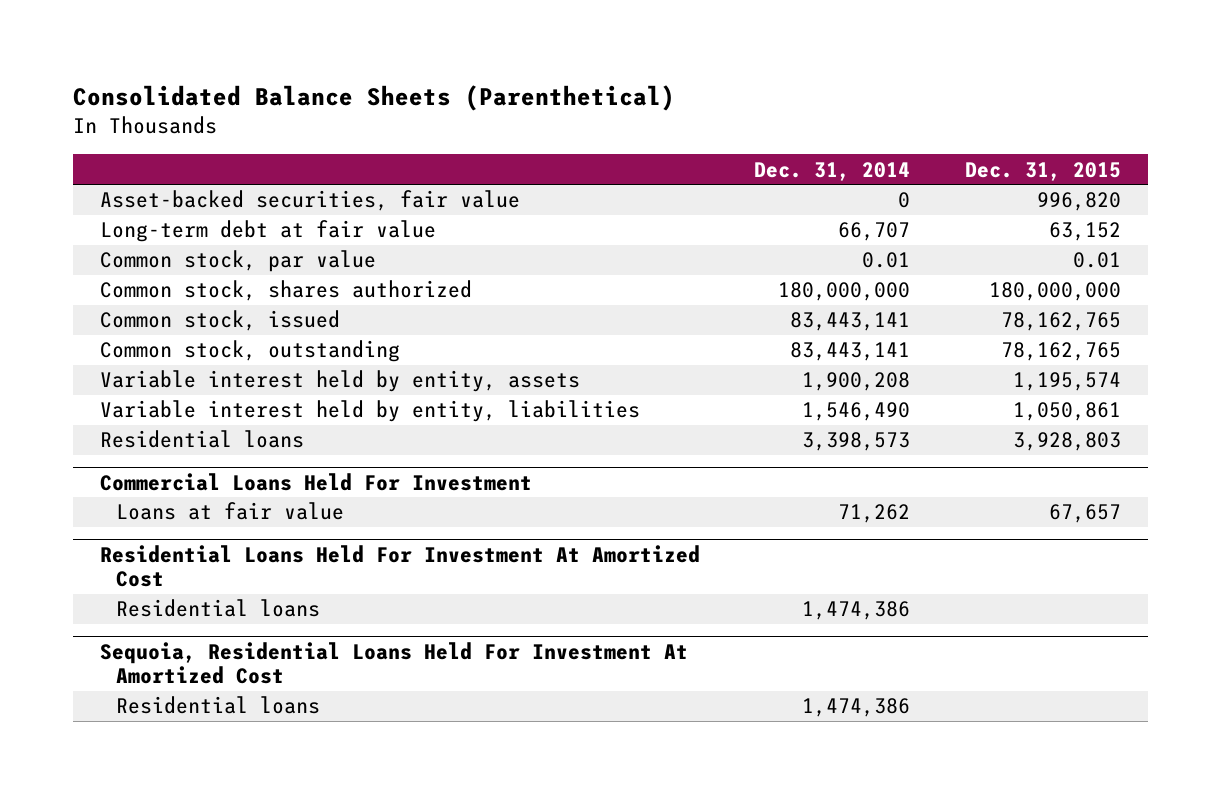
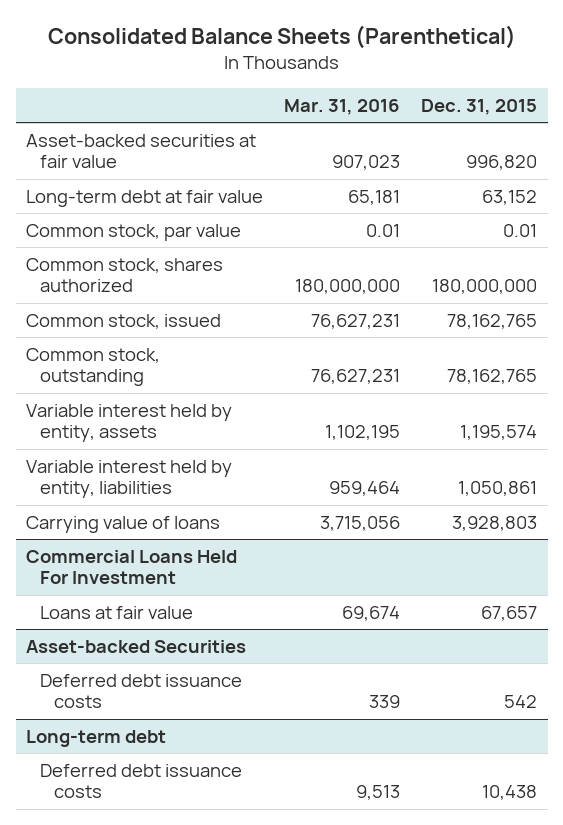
- | Dec. 31, 2014 | Dec. 31, 2015
+ | Mar. 31, 2016 | Dec. 31, 2015
- Asset-backed securities, fair value | 0 | 996,820
+ Asset-backed securities at fair value | 907,023 | 996,820
- Residential loans | 3,398,573 | 3,928,803
+ Carrying value of loans | 3,715,056 | 3,928,803
- Residential Loans Held For Investment At Amortized Cost
- Residential loans | 1,474,386 |
- Sequoia, Residential Loans Held For Investment At Amortized Cost
- Residential loans | 1,474,386 |
+ Asset-backed Securities
+ Deferred debt issuance costs | 339 | 542
+ Long-term debt
+ Deferred debt issuance costs | 9,513 | 10,438

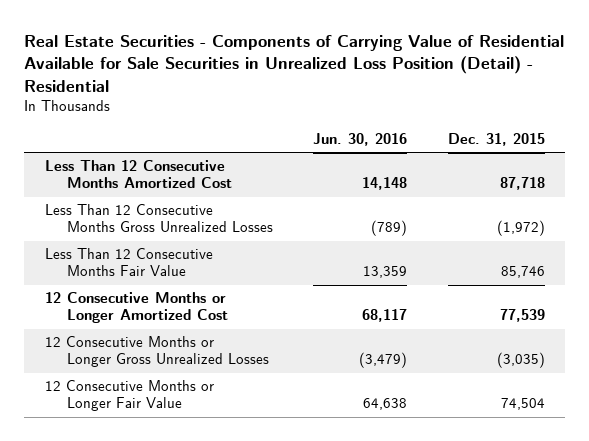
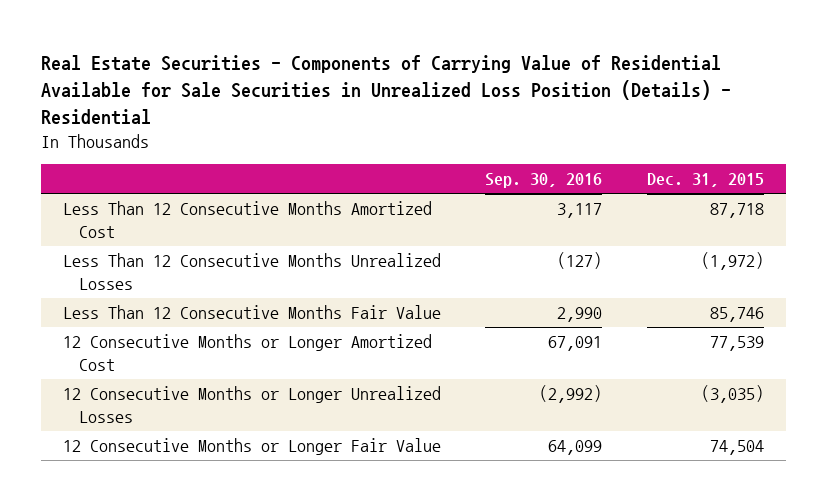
- Real Estate Securities - Components of Carrying Value of Residential Available for Sale Securities in Unrealized Loss Position (Detail) - Residential
+ Real Estate Securities - Components of Carrying Value of Residential Available for Sale Securities in Unrealized Loss Position (Details) - Residential
- | Jun. 30, 2016 | Dec. 31, 2015
+ | Sep. 30, 2016 | Dec. 31, 2015
- Less Than 12 Consecutive Months Gross Unrealized Losses | (789) | (1,972)
+ Less Than 12 Consecutive Months Unrealized Losses | (127) | (1,972)
- 12 Consecutive Months or Longer Gross Unrealized Losses | (3,479) | (3,035)
+ 12 Consecutive Months or Longer Unrealized Losses | (2,992) | (3,035)

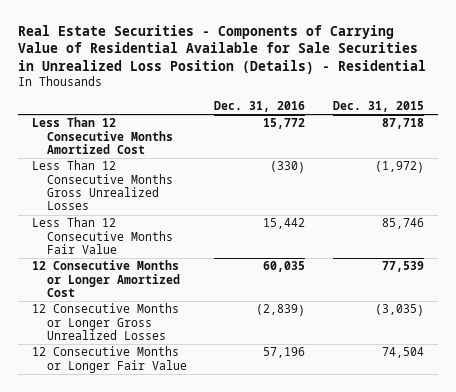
- | Sep. 30, 2016 | Dec. 31, 2015
+ | Dec. 31, 2016 | Dec. 31, 2015
- Less Than 12 Consecutive Months Unrealized Losses | (127) | (1,972)
+ Less Than 12 Consecutive Months Gross Unrealized Losses | (330) | (1,972)
- 12 Consecutive Months or Longer Unrealized Losses | (2,992) | (3,035)
+ 12 Consecutive Months or Longer Gross Unrealized Losses | (2,839) | (3,035)

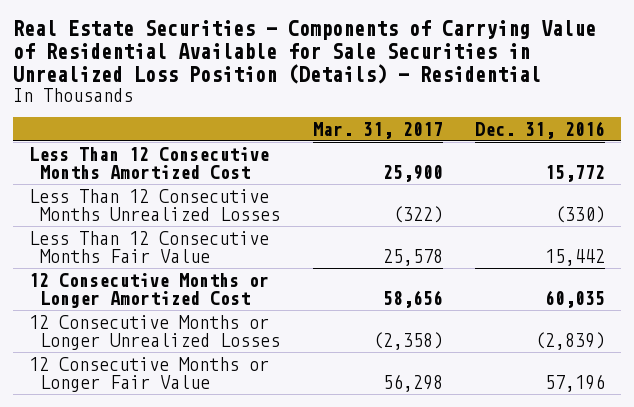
- | Dec. 31, 2016 | Dec. 31, 2015
+ | Mar. 31, 2017 | Dec. 31, 2016
- Less Than 12 Consecutive Months Gross Unrealized Losses | (330) | (1,972)
+ Less Than 12 Consecutive Months Unrealized Losses | (322) | (330)
- 12 Consecutive Months or Longer Gross Unrealized Losses | (2,839) | (3,035)
+ 12 Consecutive Months or Longer Unrealized Losses | (2,358) | (2,839)

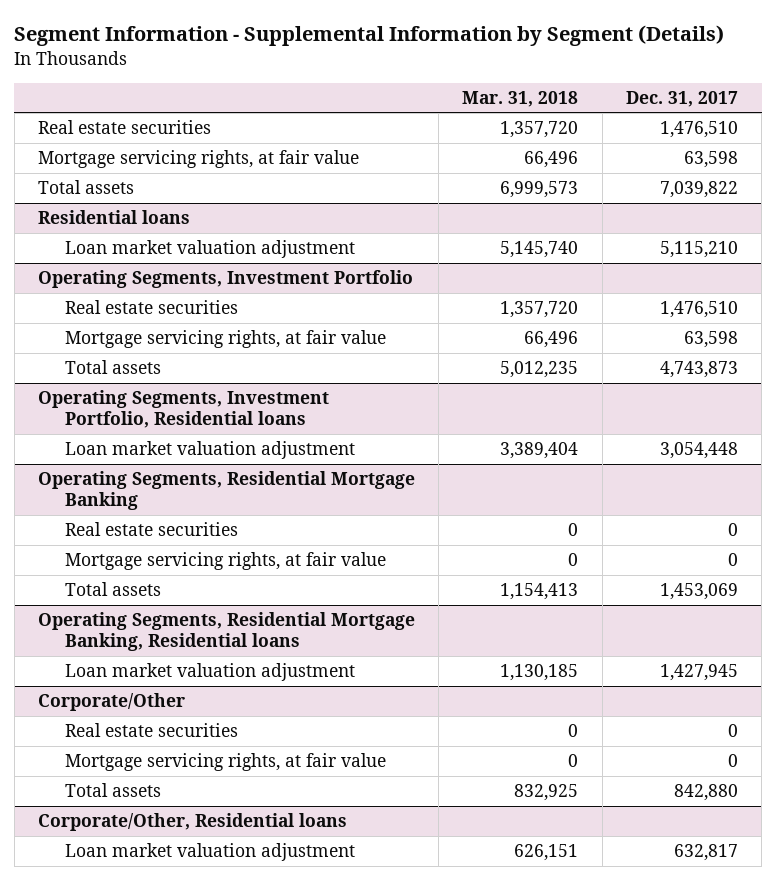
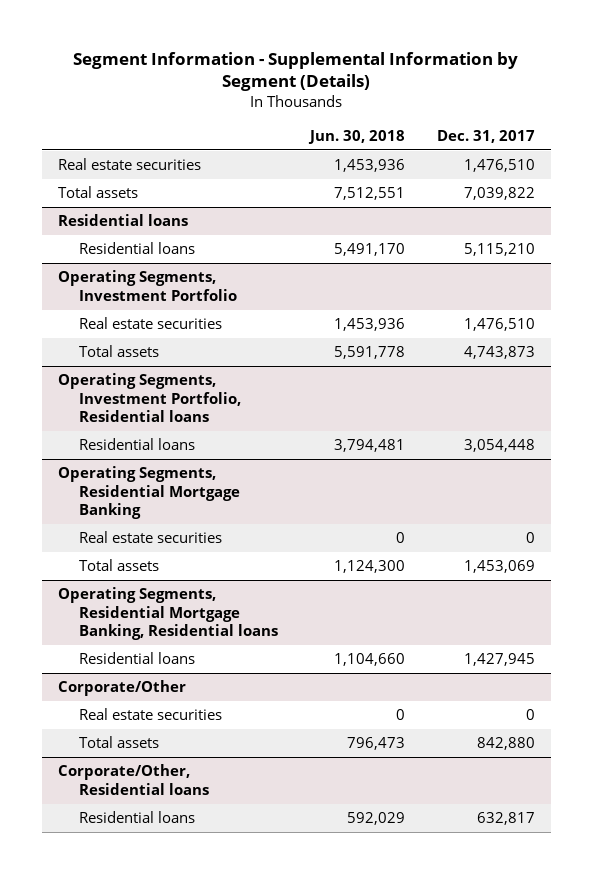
- | Mar. 31, 2018 | Dec. 31, 2017
+ | Jun. 30, 2018 | Dec. 31, 2017
- Mortgage servicing rights, at fair value | 66,496 | 63,598
@ Residential loans
- Loan market valuation adjustment | 5,145,740 | 5,115,210
+ Residential loans | 5,491,170 | 5,115,210
@ Operating Segments, Investment Portfolio
- Mortgage servicing rights, at fair value | 66,496 | 63,598
@ Operating Segments, Investment Portfolio, Residential loans
- Loan market valuation adjustment | 3,389,404 | 3,054,448
+ Residential loans | 3,794,481 | 3,054,448
@ Operating Segments, Residential Mortgage Banking
- Mortgage servicing rights, at fair value | 0 | 0
@ Operating Segments, Residential Mortgage Banking, Residential loans
- Loan market valuation adjustment | 1,130,185 | 1,427,945
+ Residential loans | 1,104,660 | 1,427,945
@ Corporate/Other
- Mortgage servicing rights, at fair value | 0 | 0
@ Corporate/Other, Residential loans
- Loan market valuation adjustment | 626,151 | 632,817
+ Residential loans | 592,029 | 632,817

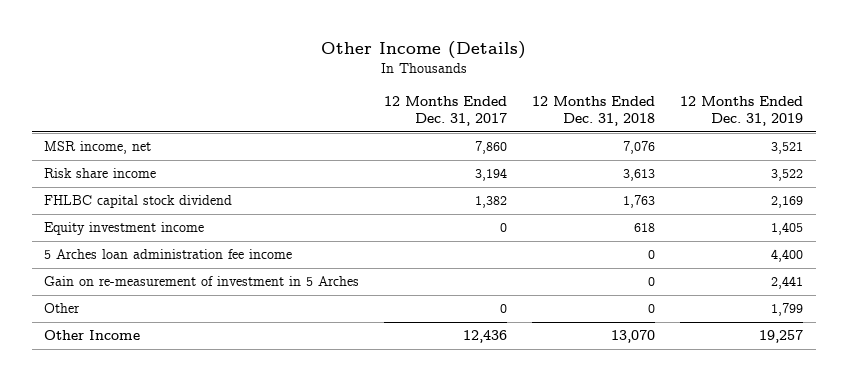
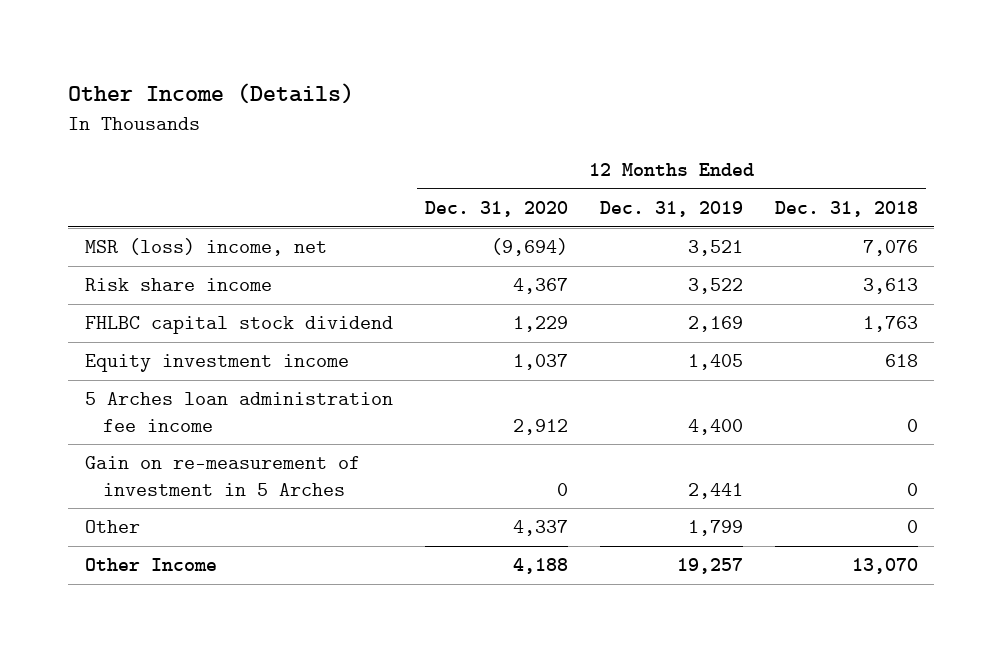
- | 12 Months Ended Dec. 31, 2017 | 12 Months Ended Dec. 31, 2018 | 12 Months Ended Dec. 31, 2019
+ | 12 Months Ended Dec. 31, 2020 | 12 Months Ended Dec. 31, 2019 | 12 Months Ended Dec. 31, 2018
- MSR income, net | 7,860 | 7,076 | 3,521
+ MSR (loss) income, net | (9,694) | 3,521 | 7,076

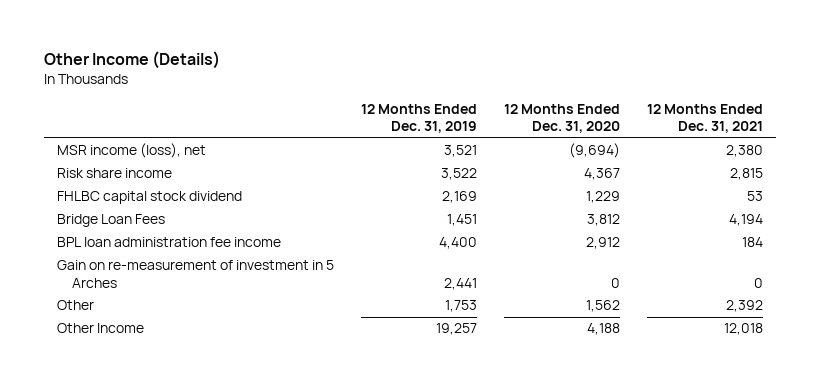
- | 12 Months Ended Dec. 31, 2020 | 12 Months Ended Dec. 31, 2019 | 12 Months Ended Dec. 31, 2018
+ | 12 Months Ended Dec. 31, 2019 | 12 Months Ended Dec. 31, 2020 | 12 Months Ended Dec. 31, 2021
- MSR (loss) income, net | (9,694) | 3,521 | 7,076
+ MSR income (loss), net | 3,521 | (9,694) | 2,380
- Equity investment income | 1,037 | 1,405 | 618
- 5 Arches loan administration fee income | 2,912 | 4,400 | 0
+ Bridge Loan Fees | 1,451 | 3,812 | 4,194
+ BPL loan administration fee income | 4,400 | 2,912 | 184
- Other | 4,337 | 1,799 | 0
+ Other | 1,753 | 1,562 | 2,392

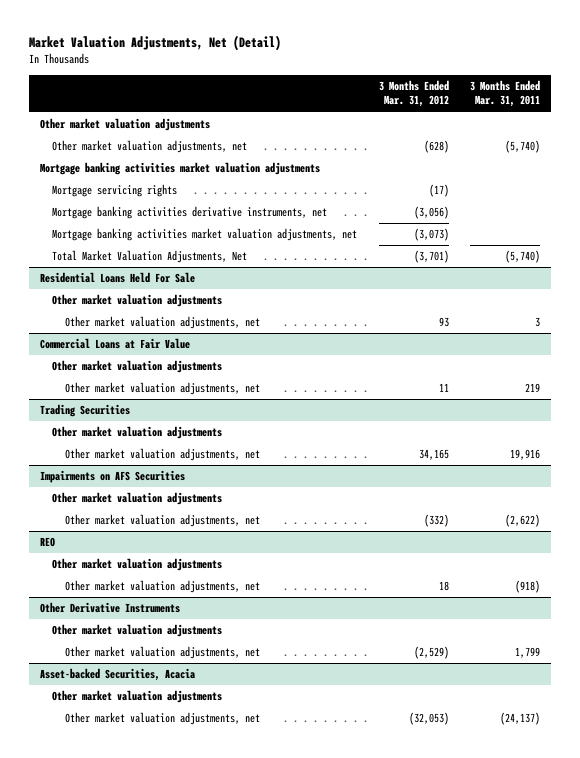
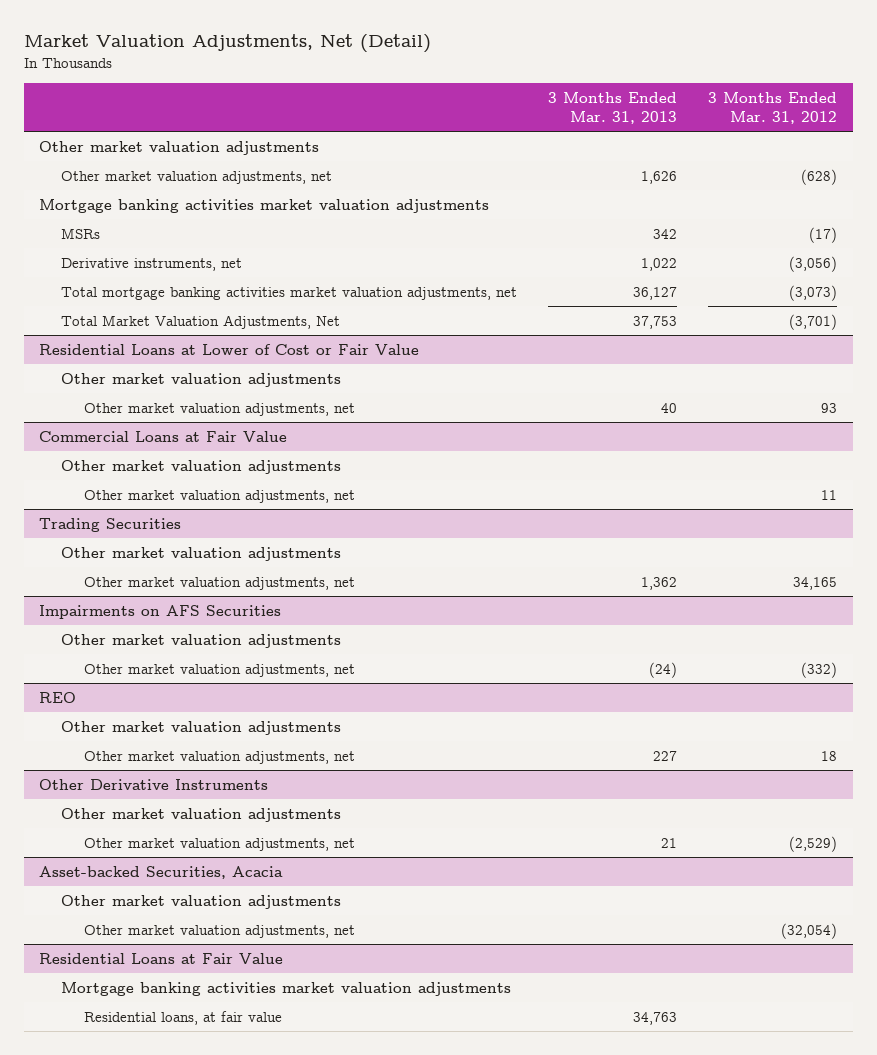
- | 3 Months Ended Mar. 31, 2012 | 3 Months Ended Mar. 31, 2011
+ | 3 Months Ended Mar. 31, 2013 | 3 Months Ended Mar. 31, 2012
- Mortgage servicing rights | (17) |
- Mortgage banking activities derivative instruments, net | (3,056) |
- Mortgage banking activities market valuation adjustments, net | (3,073) |
+ MSRs | 342 | (17)
+ Derivative instruments, net | 1,022 | (3,056)
+ Total mortgage banking activities market valuation adjustments, net | 36,127 | (3,073)
- Residential Loans Held For Sale
+ Residential Loans at Lower of Cost or Fair Value
@ Asset-backed Securities, Acacia
- Other market valuation adjustments, net | (32,053) | (24,137)
+ Other market valuation adjustments, net | | (32,054)
+ Residential Loans at Fair Value
+ Mortgage banking activities market valuation adjustments
+ Residential loans, at fair value | 34,763 |

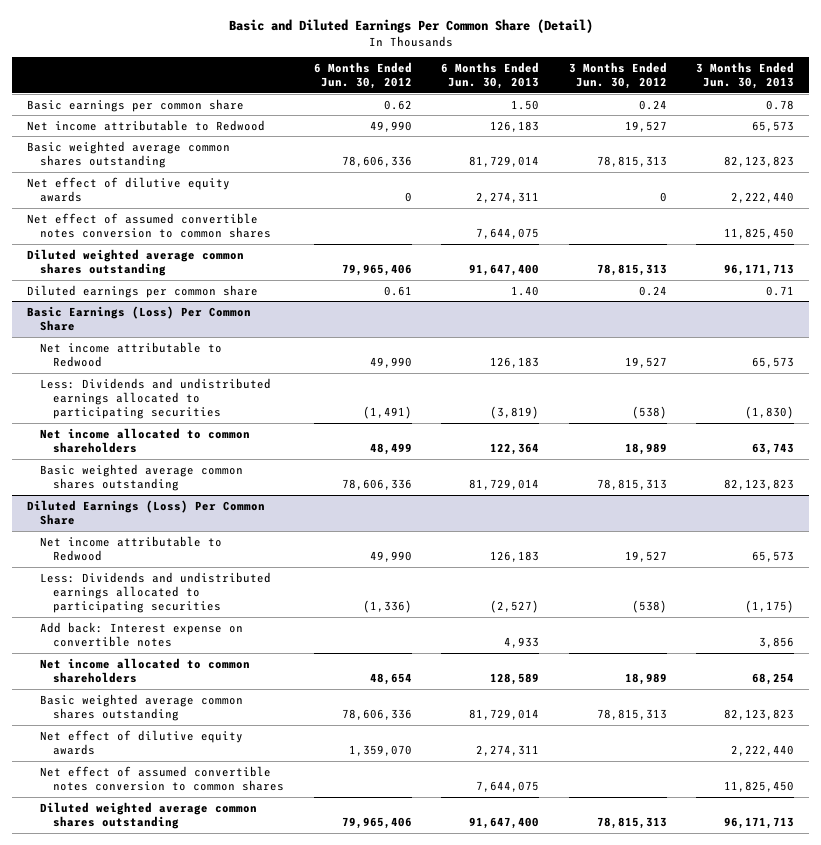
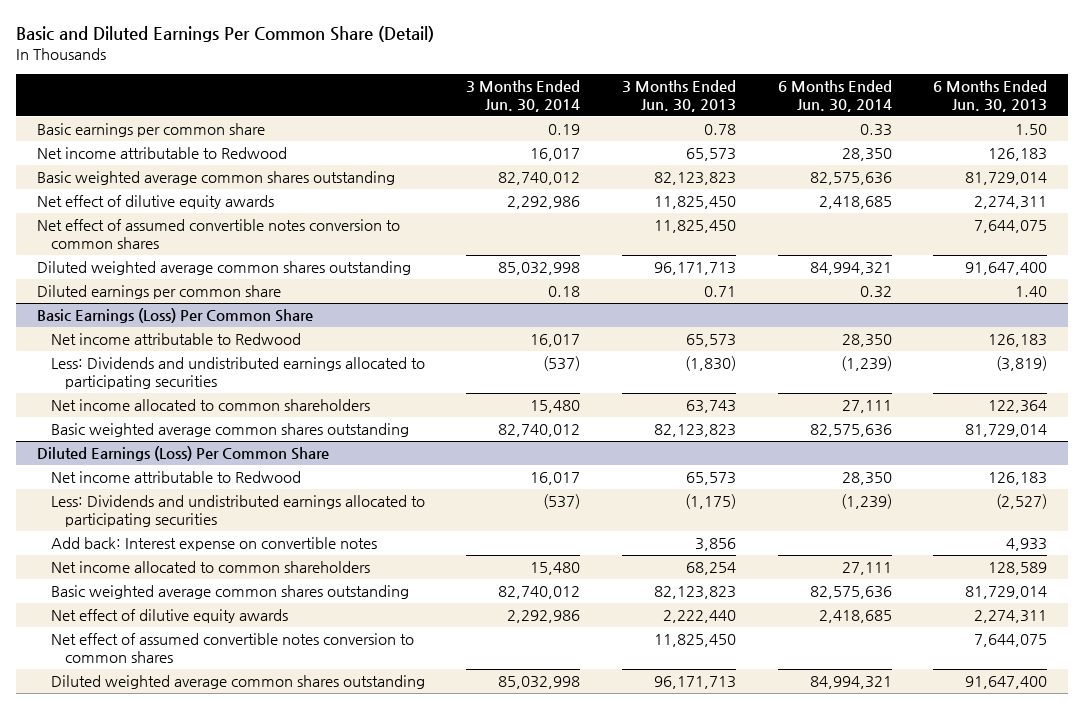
- | 6 Months Ended Jun. 30, 2012 | 6 Months Ended Jun. 30, 2013 | 3 Months Ended Jun. 30, 2012 | 3 Months Ended Jun. 30, 2013
+ | 3 Months Ended Jun. 30, 2014 | 3 Months Ended Jun. 30, 2013 | 6 Months Ended Jun. 30, 2014 | 6 Months Ended Jun. 30, 2013
- Net effect of dilutive equity awards | 0 | 2,274,311 | 0 | 2,222,440
+ Net effect of dilutive equity awards | 2,292,986 | 11,825,450 | 2,418,685 | 2,274,311

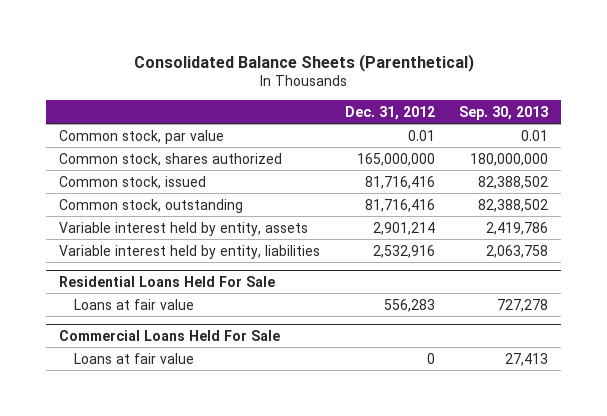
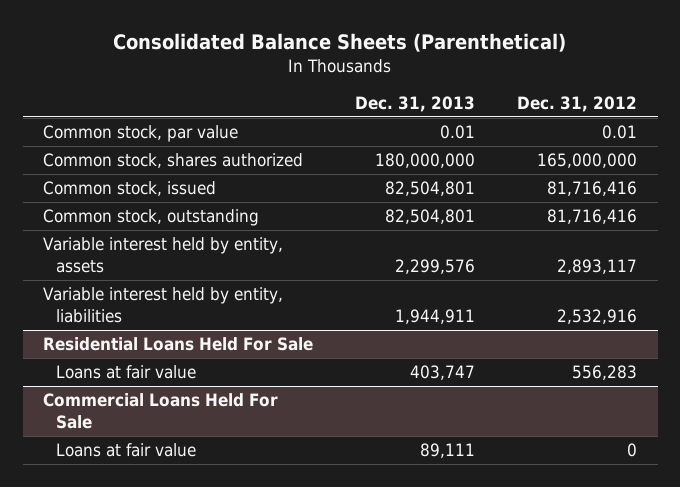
- | Dec. 31, 2012 | Sep. 30, 2013
+ | Dec. 31, 2013 | Dec. 31, 2012
- Variable interest held by entity, assets | 2,901,214 | 2,419,786
+ Variable interest held by entity, assets | 2,299,576 | 2,893,117

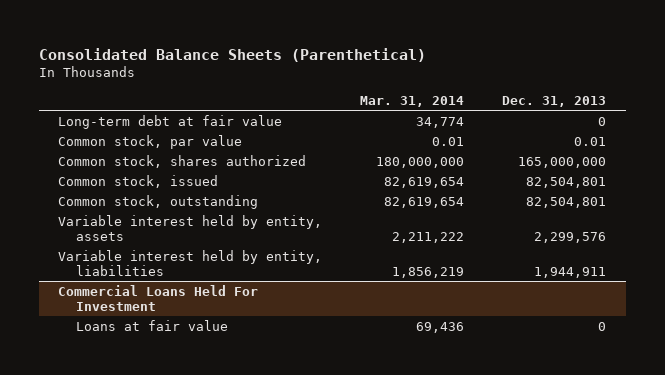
- | Dec. 31, 2013 | Dec. 31, 2012
+ | Mar. 31, 2014 | Dec. 31, 2013
+ Long-term debt at fair value | 34,774 | 0
- Common stock, shares authorized | 180,000,000 | 165,000,000
+ Common stock, shares authorized | 180,000,000 | 165,000,000
- Residential Loans Held For Sale
- Loans at fair value | 403,747 | 556,283
- Commercial Loans Held For Sale
- Loans at fair value | 89,111 | 0
+ Commercial Loans Held For Investment
+ Loans at fair value | 69,436 | 0

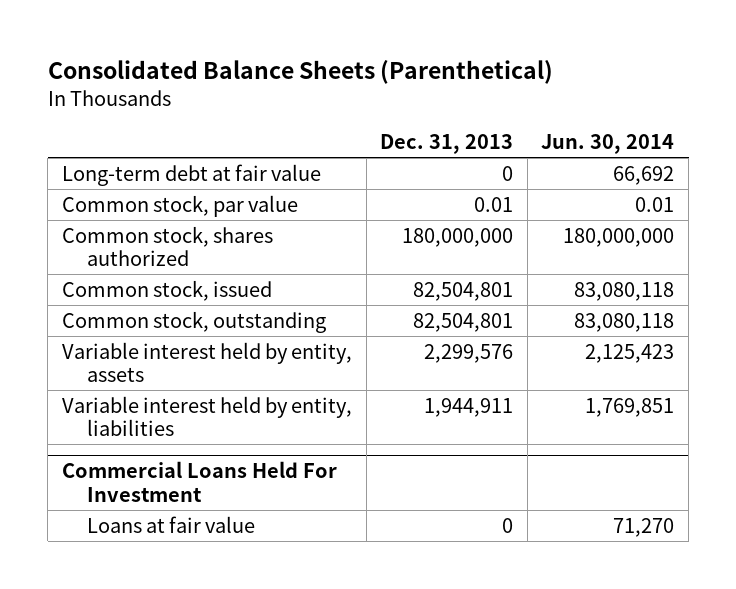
- | Mar. 31, 2014 | Dec. 31, 2013
+ | Dec. 31, 2013 | Jun. 30, 2014
- Common stock, shares authorized | 180,000,000 | 165,000,000
+ Common stock, shares authorized | 180,000,000 | 180,000,000

